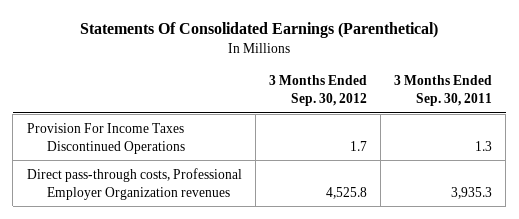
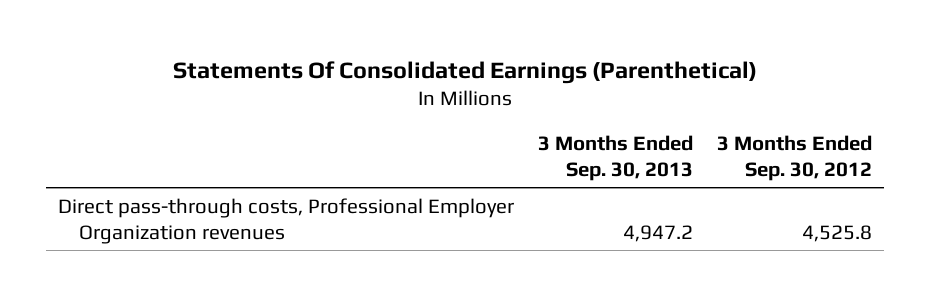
- | 3 Months Ended Sep. 30, 2012 | 3 Months Ended Sep. 30, 2011
+ | 3 Months Ended Sep. 30, 2013 | 3 Months Ended Sep. 30, 2012
- Provision For Income Taxes Discontinued Operations | 1.7 | 1.3

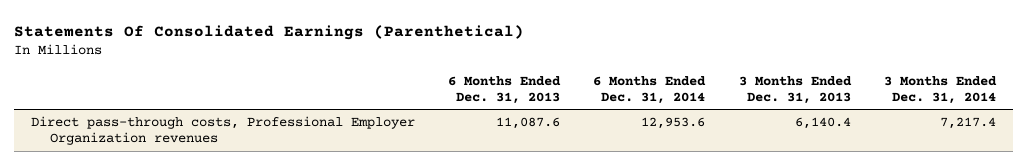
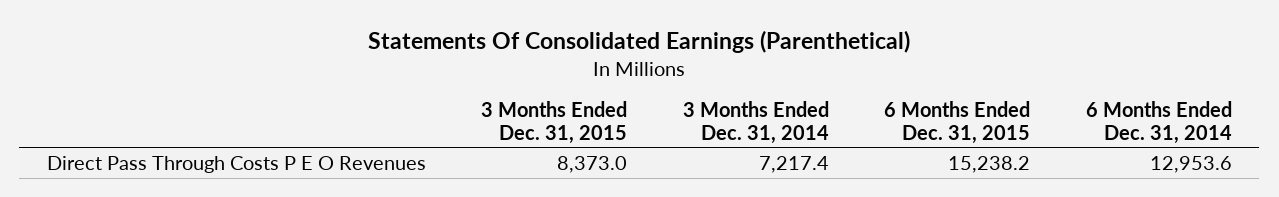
- | 6 Months Ended Dec. 31, 2013 | 6 Months Ended Dec. 31, 2014 | 3 Months Ended Dec. 31, 2013 | 3 Months Ended Dec. 31, 2014
+ | 3 Months Ended Dec. 31, 2015 | 3 Months Ended Dec. 31, 2014 | 6 Months Ended Dec. 31, 2015 | 6 Months Ended Dec. 31, 2014
- Direct pass-through costs, Professional Employer Organization revenues | 11,087.6 | 12,953.6 | 6,140.4 | 7,217.4
+ Direct Pass Through Costs P E O Revenues | 8,373.0 | 7,217.4 | 15,238.2 | 12,953.6

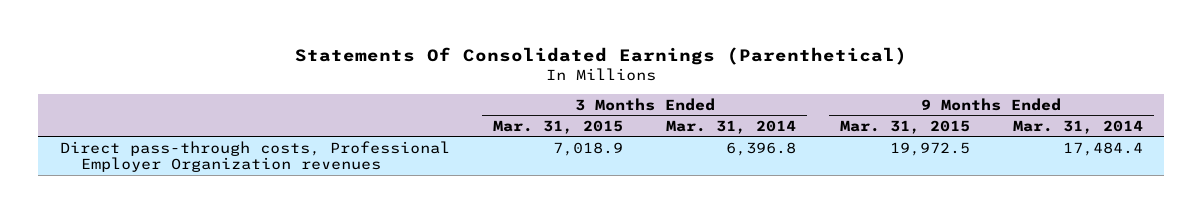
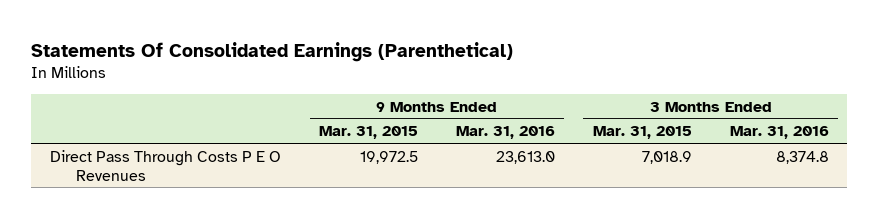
- | 3 Months Ended Mar. 31, 2015 | 3 Months Ended Mar. 31, 2014 | 9 Months Ended Mar. 31, 2015 | 9 Months Ended Mar. 31, 2014
+ | 9 Months Ended Mar. 31, 2015 | 9 Months Ended Mar. 31, 2016 | 3 Months Ended Mar. 31, 2015 | 3 Months Ended Mar. 31, 2016
- Direct pass-through costs, Professional Employer Organization revenues | 7,018.9 | 6,396.8 | 19,972.5 | 17,484.4
+ Direct Pass Through Costs P E O Revenues | 19,972.5 | 23,613.0 | 7,018.9 | 8,374.8

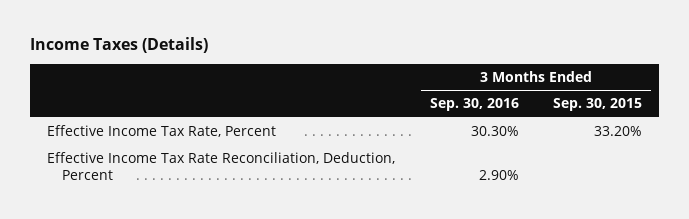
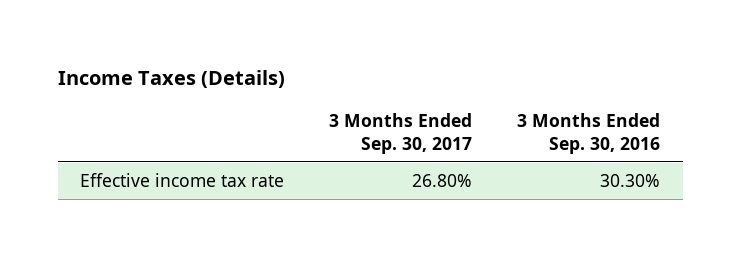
- | 3 Months Ended Sep. 30, 2016 | 3 Months Ended Sep. 30, 2015
+ | 3 Months Ended Sep. 30, 2017 | 3 Months Ended Sep. 30, 2016
- Effective Income Tax Rate, Percent | 30.30% | 33.20%
- Effective Income Tax Rate Reconciliation, Deduction, Percent | 2.90% |
+ Effective income tax rate | 26.80% | 30.30%

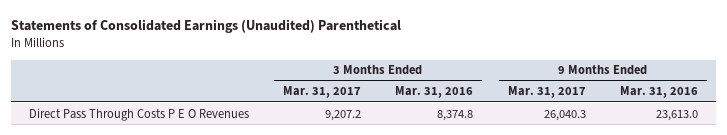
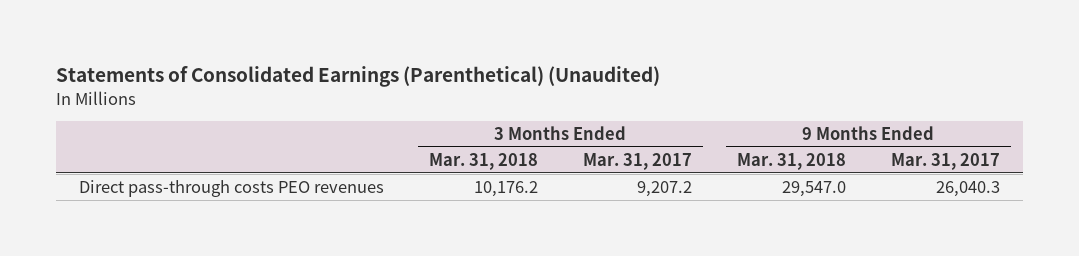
- Statements of Consolidated Earnings (Unaudited) Parenthetical
+ Statements of Consolidated Earnings (Parenthetical) (Unaudited)
- | 3 Months Ended Mar. 31, 2017 | 3 Months Ended Mar. 31, 2016 | 9 Months Ended Mar. 31, 2017 | 9 Months Ended Mar. 31, 2016
+ | 3 Months Ended Mar. 31, 2018 | 3 Months Ended Mar. 31, 2017 | 9 Months Ended Mar. 31, 2018 | 9 Months Ended Mar. 31, 2017
- Direct Pass Through Costs P E O Revenues | 9,207.2 | 8,374.8 | 26,040.3 | 23,613.0
+ Direct pass-through costs PEO revenues | 10,176.2 | 9,207.2 | 29,547.0 | 26,040.3

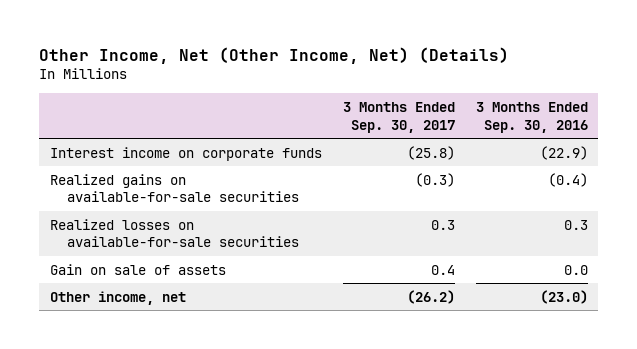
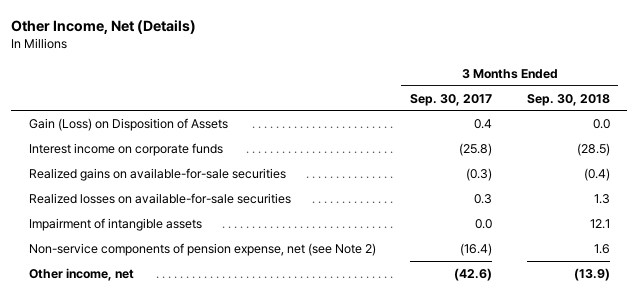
- Other Income, Net (Other Income, Net) (Details)
+ Other Income, Net (Details)
- | 3 Months Ended Sep. 30, 2017 | 3 Months Ended Sep. 30, 2016
+ | 3 Months Ended Sep. 30, 2017 | 3 Months Ended Sep. 30, 2018
+ Gain (Loss) on Disposition of Assets | 0.4 | 0.0
- Gain on sale of assets | 0.4 | 0.0
- Other income, net | (26.2) | (23.0)
+ Impairment of intangible assets | 0.0 | 12.1
+ Non-service components of pension expense, net (see Note 2) | (16.4) | 1.6
+ Other income, net | (42.6) | (13.9)

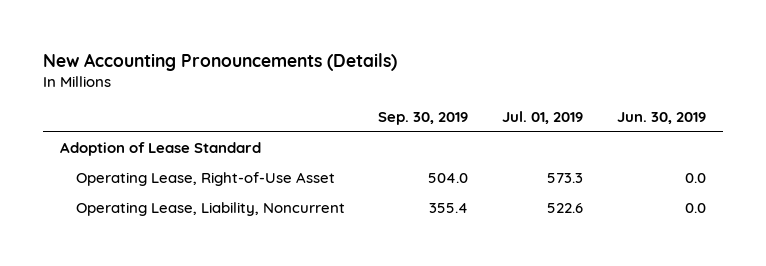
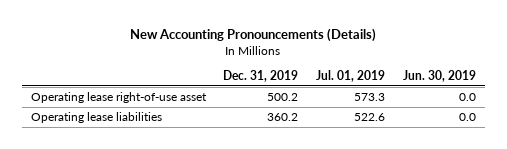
- | Sep. 30, 2019 | Jul. 01, 2019 | Jun. 30, 2019
+ | Dec. 31, 2019 | Jul. 01, 2019 | Jun. 30, 2019
- Adoption of Lease Standard
- Operating Lease, Right-of-Use Asset | 504.0 | 573.3 | 0.0
- Operating Lease, Liability, Noncurrent | 355.4 | 522.6 | 0.0
+ Operating lease right-of-use asset | 500.2 | 573.3 | 0.0
+ Operating lease liabilities | 360.2 | 522.6 | 0.0

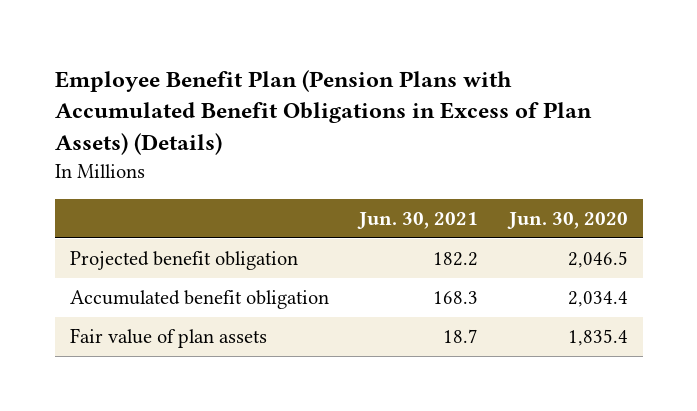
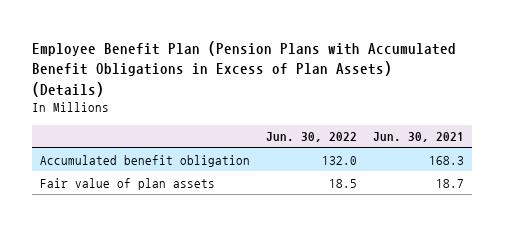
- | Jun. 30, 2021 | Jun. 30, 2020
+ | Jun. 30, 2022 | Jun. 30, 2021
- Projected benefit obligation | 182.2 | 2,046.5

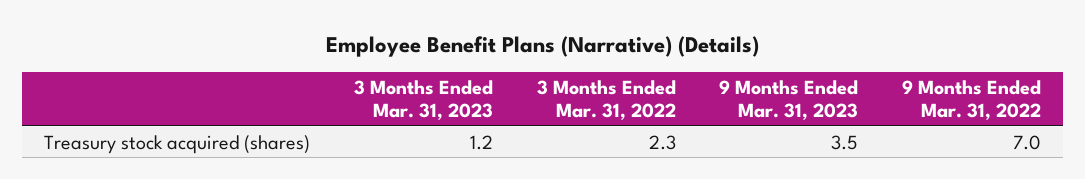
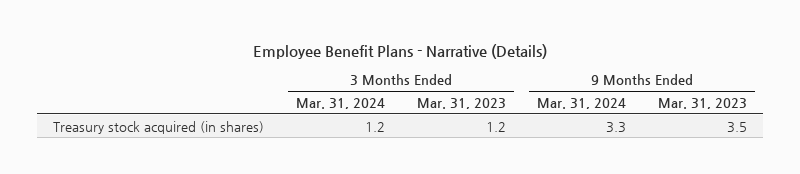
- Employee Benefit Plans (Narrative) (Details)
+ Employee Benefit Plans - Narrative (Details)
- | 3 Months Ended Mar. 31, 2023 | 3 Months Ended Mar. 31, 2022 | 9 Months Ended Mar. 31, 2023 | 9 Months Ended Mar. 31, 2022
+ | 3 Months Ended Mar. 31, 2024 | 3 Months Ended Mar. 31, 2023 | 9 Months Ended Mar. 31, 2024 | 9 Months Ended Mar. 31, 2023
- Treasury stock acquired (shares) | 1.2 | 2.3 | 3.5 | 7.0
+ Treasury stock acquired (in shares) | 1.2 | 1.2 | 3.3 | 3.5

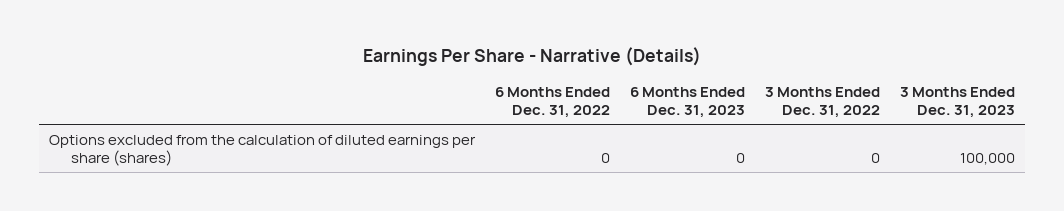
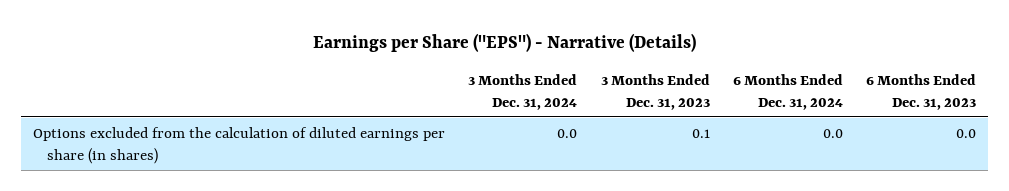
- Earnings Per Share - Narrative (Details)
+ Earnings per Share ("EPS") - Narrative (Details)
- | 6 Months Ended Dec. 31, 2022 | 6 Months Ended Dec. 31, 2023 | 3 Months Ended Dec. 31, 2022 | 3 Months Ended Dec. 31, 2023
+ | 3 Months Ended Dec. 31, 2024 | 3 Months Ended Dec. 31, 2023 | 6 Months Ended Dec. 31, 2024 | 6 Months Ended Dec. 31, 2023
- Options excluded from the calculation of diluted earnings per share (shares) | 0 | 0 | 0 | 100,000
+ Options excluded from the calculation of diluted earnings per share (in shares) | 0.0 | 0.1 | 0.0 | 0.0

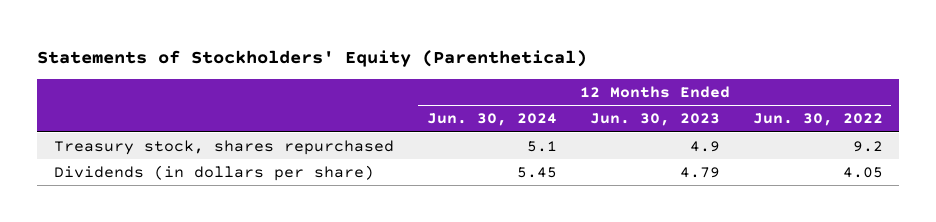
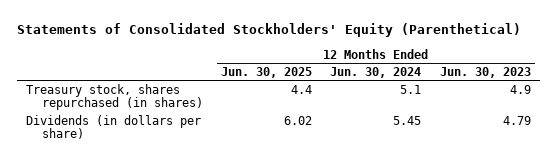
- Statements of Stockholders' Equity (Parenthetical)
+ Statements of Consolidated Stockholders' Equity (Parenthetical)
- | 12 Months Ended Jun. 30, 2024 | 12 Months Ended Jun. 30, 2023 | 12 Months Ended Jun. 30, 2022
+ | 12 Months Ended Jun. 30, 2025 | 12 Months Ended Jun. 30, 2024 | 12 Months Ended Jun. 30, 2023
- Treasury stock, shares repurchased | 5.1 | 4.9 | 9.2
+ Treasury stock, shares repurchased (in shares) | 4.4 | 5.1 | 4.9

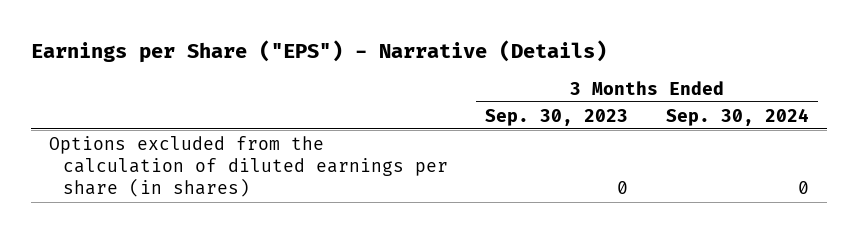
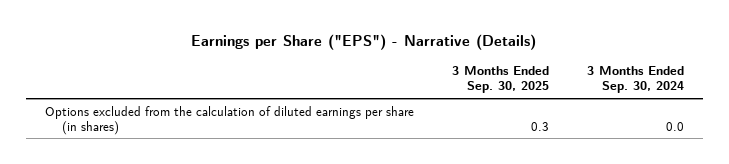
- | 3 Months Ended Sep. 30, 2023 | 3 Months Ended Sep. 30, 2024
+ | 3 Months Ended Sep. 30, 2025 | 3 Months Ended Sep. 30, 2024
- Options excluded from the calculation of diluted earnings per share (in shares) | 0 | 0
+ Options excluded from the calculation of diluted earnings per share (in shares) | 0.3 | 0.0

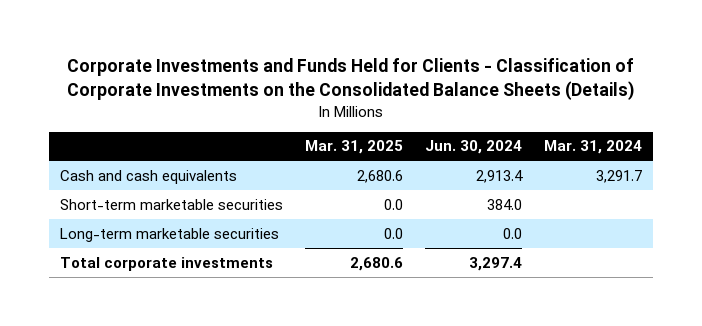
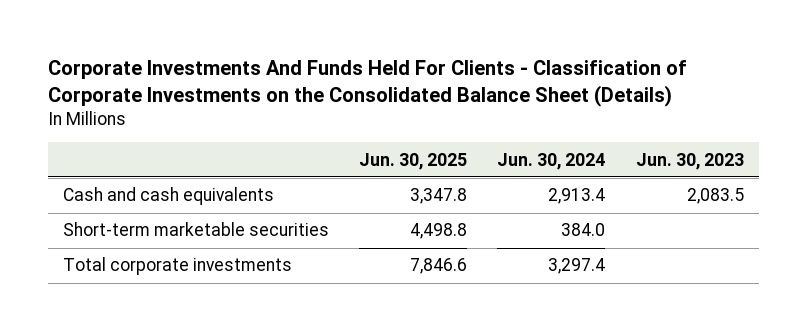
- Corporate Investments and Funds Held for Clients - Classification of Corporate Investments on the Consolidated Balance Sheets (Details)
+ Corporate Investments And Funds Held For Clients - Classification of Corporate Investments on the Consolidated Balance Sheet (Details)
- | Mar. 31, 2025 | Jun. 30, 2024 | Mar. 31, 2024
+ | Jun. 30, 2025 | Jun. 30, 2024 | Jun. 30, 2023
- Long-term marketable securities | 0.0 | 0.0 |

